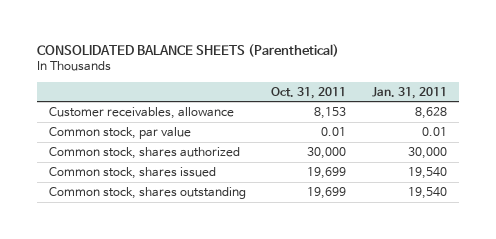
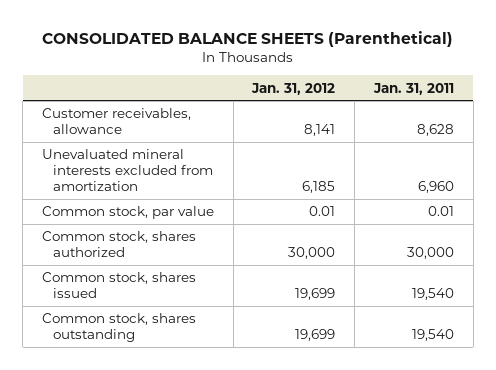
- | Oct. 31, 2011 | Jan. 31, 2011
+ | Jan. 31, 2012 | Jan. 31, 2011
+ Unevaluated mineral interests excluded from amortization | 6,185 | 6,960

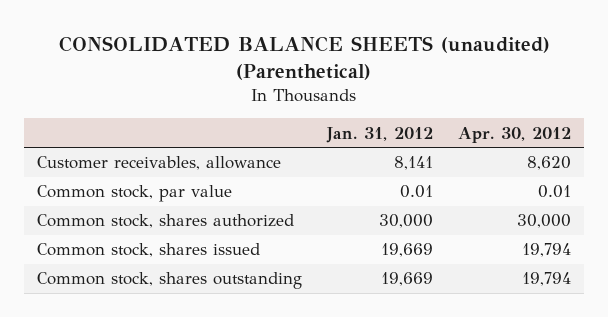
- CONSOLIDATED BALANCE SHEETS (Parenthetical)
+ CONSOLIDATED BALANCE SHEETS (unaudited) (Parenthetical)
- | Jan. 31, 2012 | Jan. 31, 2011
+ | Jan. 31, 2012 | Apr. 30, 2012
- Unevaluated mineral interests excluded from amortization | 6,185 | 6,960
- Common stock, shares issued | 19,699 | 19,540
- Common stock, shares outstanding | 19,699 | 19,540
+ Common stock, shares issued | 19,669 | 19,794
+ Common stock, shares outstanding | 19,669 | 19,794

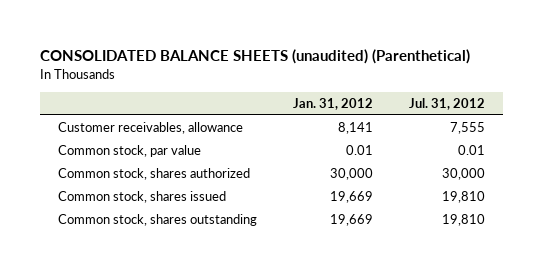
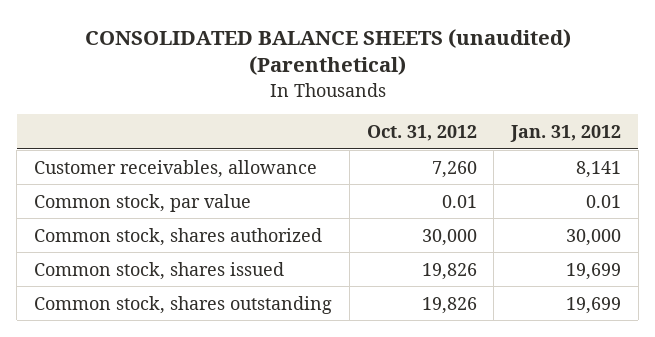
- | Jan. 31, 2012 | Jul. 31, 2012
+ | Oct. 31, 2012 | Jan. 31, 2012
- Common stock, shares issued | 19,669 | 19,810
- Common stock, shares outstanding | 19,669 | 19,810
+ Common stock, shares issued | 19,826 | 19,699
+ Common stock, shares outstanding | 19,826 | 19,699

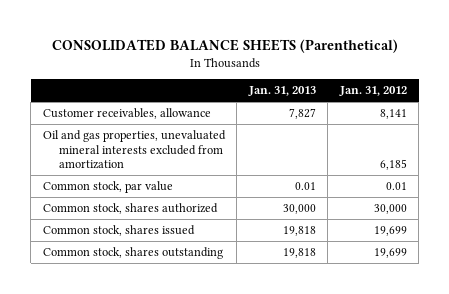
- CONSOLIDATED BALANCE SHEETS (unaudited) (Parenthetical)
+ CONSOLIDATED BALANCE SHEETS (Parenthetical)
- | Oct. 31, 2012 | Jan. 31, 2012
+ | Jan. 31, 2013 | Jan. 31, 2012
+ Oil and gas properties, unevaluated mineral interests excluded from amortization | | 6,185

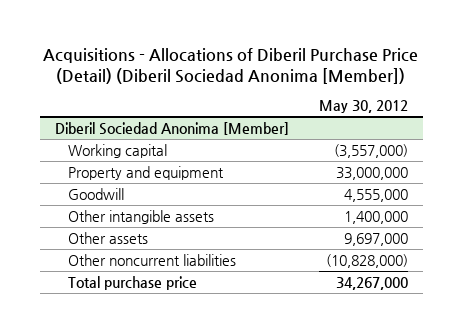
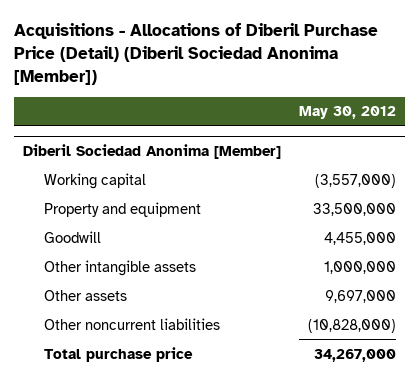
@ Diberil Sociedad Anonima [Member]
- Property and equipment | 33,000,000
- Goodwill | 4,555,000
- Other intangible assets | 1,400,000
+ Property and equipment | 33,500,000
+ Goodwill | 4,455,000
+ Other intangible assets | 1,000,000

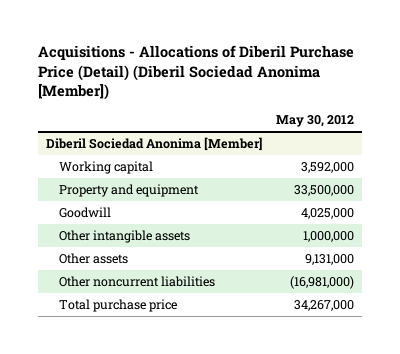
@ Diberil Sociedad Anonima [Member]
- Working capital | (3,557,000)
+ Working capital | 3,592,000
- Goodwill | 4,455,000
+ Goodwill | 4,025,000
- Other assets | 9,697,000
- Other noncurrent liabilities | (10,828,000)
+ Other assets | 9,131,000
+ Other noncurrent liabilities | (16,981,000)

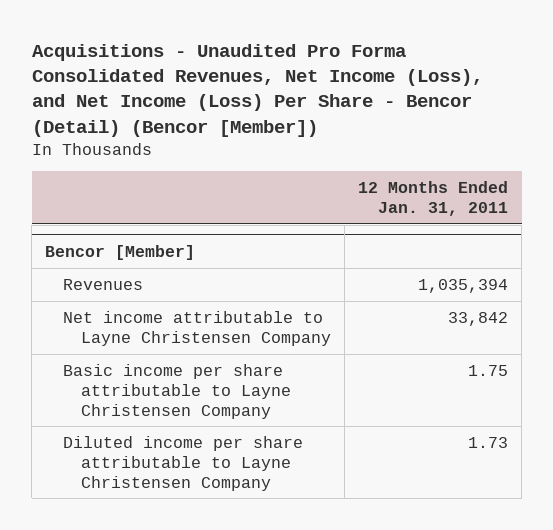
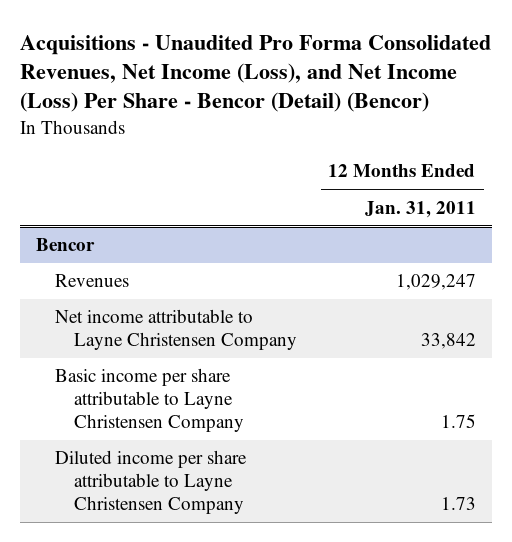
- Acquisitions - Unaudited Pro Forma Consolidated Revenues, Net Income (Loss), and Net Income (Loss) Per Share - Bencor (Detail) (Bencor [Member])
+ Acquisitions - Unaudited Pro Forma Consolidated Revenues, Net Income (Loss), and Net Income (Loss) Per Share - Bencor (Detail) (Bencor)
- Bencor [Member]
- Revenues | 1,035,394
+ Bencor
+ Revenues | 1,029,247

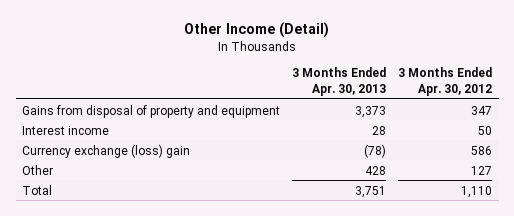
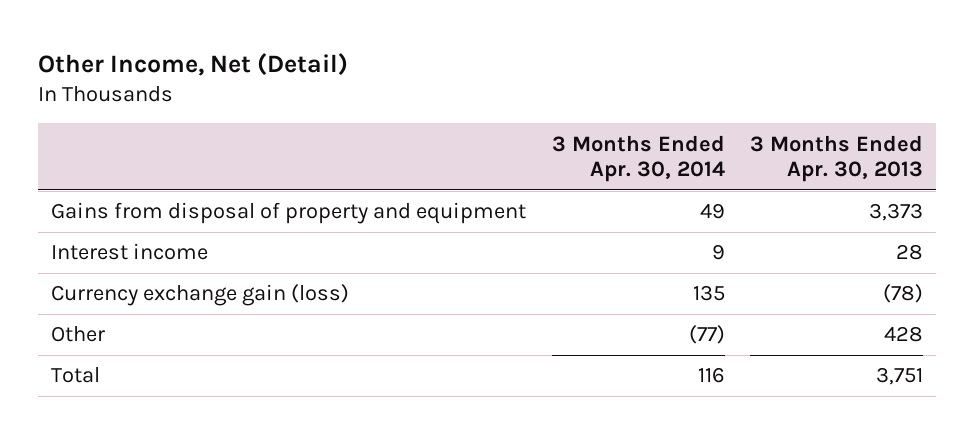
- Other Income (Detail)
+ Other Income, Net (Detail)
- | 3 Months Ended Apr. 30, 2013 | 3 Months Ended Apr. 30, 2012
+ | 3 Months Ended Apr. 30, 2014 | 3 Months Ended Apr. 30, 2013
- Currency exchange (loss) gain | (78) | 586
+ Currency exchange gain (loss) | 135 | (78)

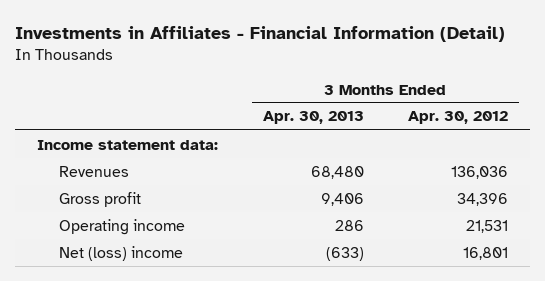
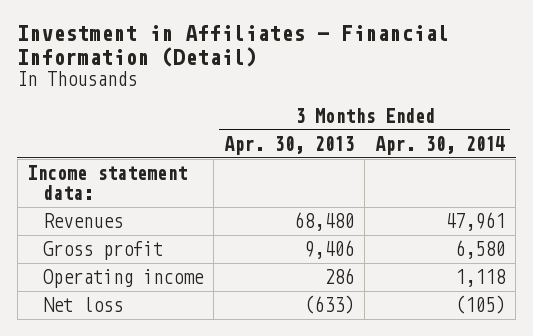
- Investments in Affiliates - Financial Information (Detail)
+ Investment in Affiliates - Financial Information (Detail)
- | 3 Months Ended Apr. 30, 2013 | 3 Months Ended Apr. 30, 2012
+ | 3 Months Ended Apr. 30, 2013 | 3 Months Ended Apr. 30, 2014
- Net (loss) income | (633) | 16,801
+ Net loss | (633) | (105)

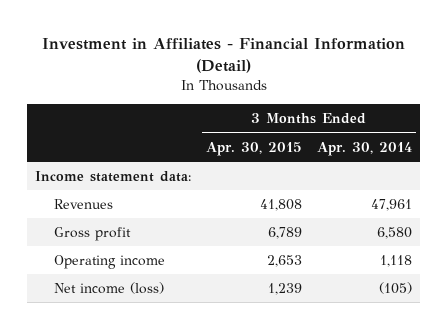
- | 3 Months Ended Apr. 30, 2013 | 3 Months Ended Apr. 30, 2014
+ | 3 Months Ended Apr. 30, 2015 | 3 Months Ended Apr. 30, 2014
- Net loss | (633) | (105)
+ Net income (loss) | 1,239 | (105)

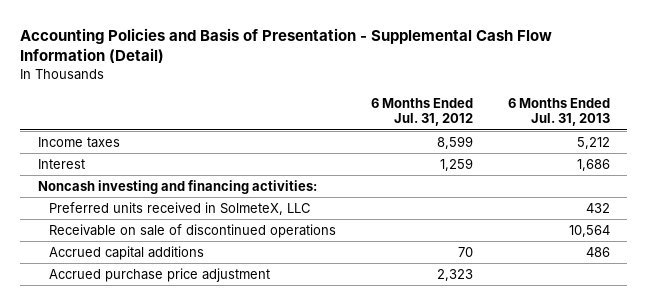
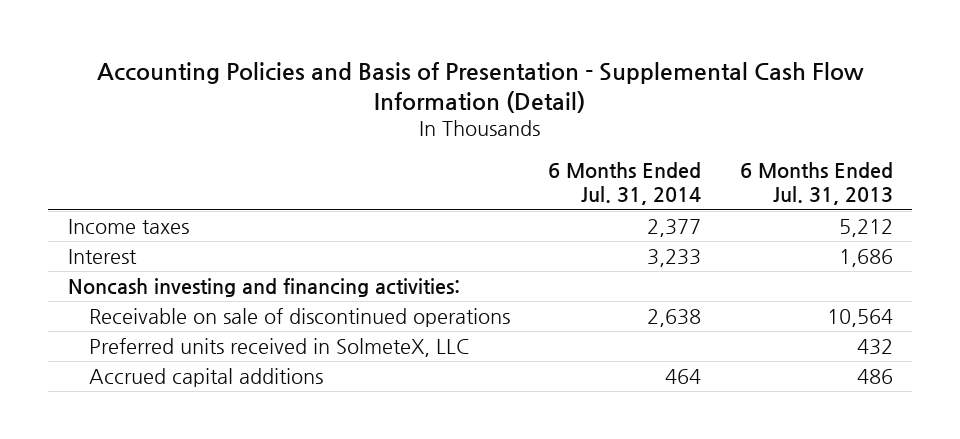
- | 6 Months Ended Jul. 31, 2012 | 6 Months Ended Jul. 31, 2013
+ | 6 Months Ended Jul. 31, 2014 | 6 Months Ended Jul. 31, 2013
moved down: Preferred units received in SolmeteX, LLC | | 432
- Accrued purchase price adjustment | 2,323 |

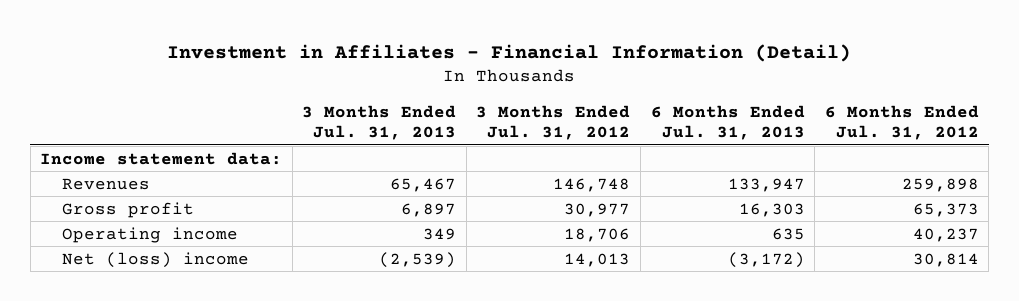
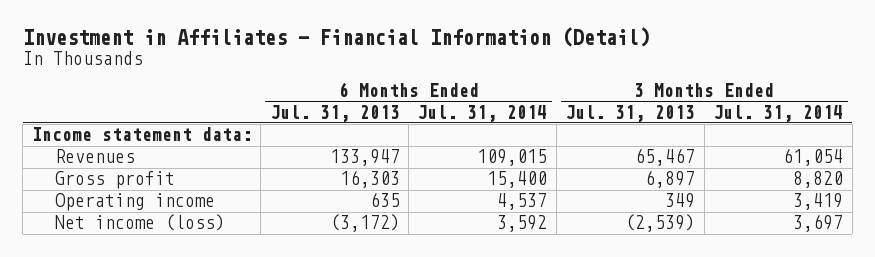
- | 3 Months Ended Jul. 31, 2013 | 3 Months Ended Jul. 31, 2012 | 6 Months Ended Jul. 31, 2013 | 6 Months Ended Jul. 31, 2012
+ | 6 Months Ended Jul. 31, 2013 | 6 Months Ended Jul. 31, 2014 | 3 Months Ended Jul. 31, 2013 | 3 Months Ended Jul. 31, 2014
- Net (loss) income | (2,539) | 14,013 | (3,172) | 30,814
+ Net income (loss) | (3,172) | 3,592 | (2,539) | 3,697

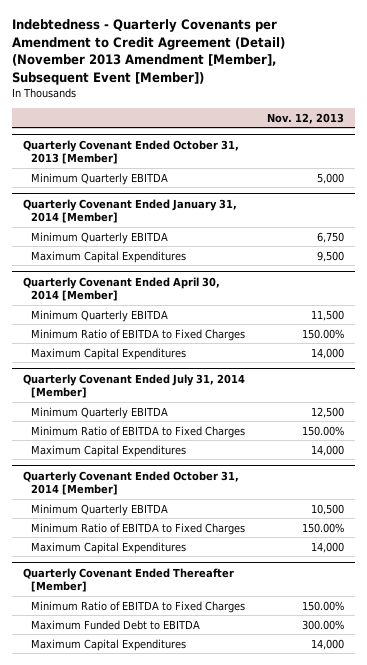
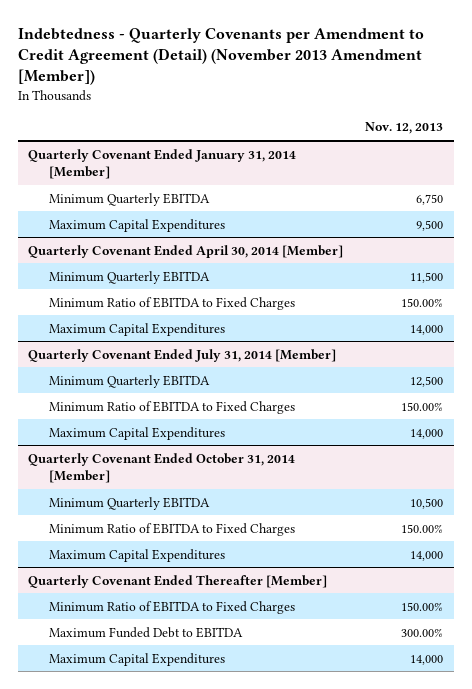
- Indebtedness - Quarterly Covenants per Amendment to Credit Agreement (Detail) (November 2013 Amendment [Member], Subsequent Event [Member])
+ Indebtedness - Quarterly Covenants per Amendment to Credit Agreement (Detail) (November 2013 Amendment [Member])
- Quarterly Covenant Ended October 31, 2013 [Member]
- Minimum Quarterly EBITDA | 5,000

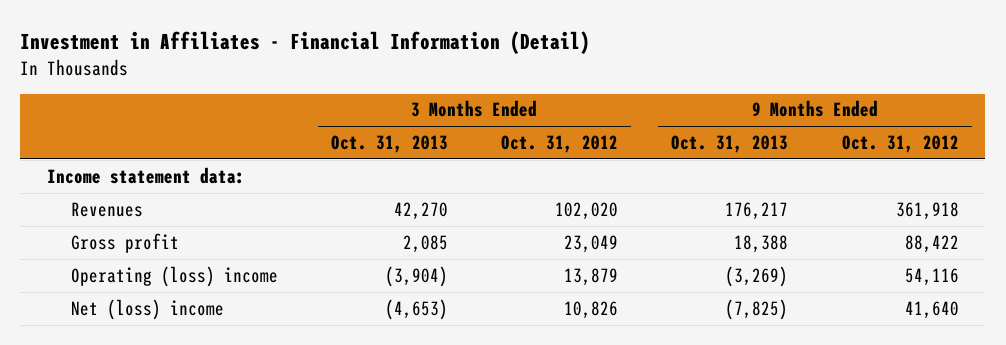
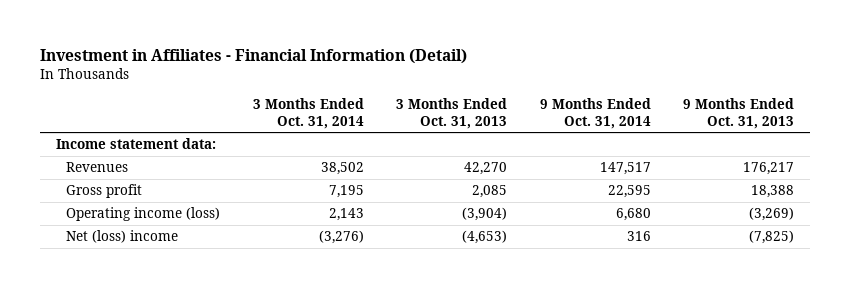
- | 3 Months Ended Oct. 31, 2013 | 3 Months Ended Oct. 31, 2012 | 9 Months Ended Oct. 31, 2013 | 9 Months Ended Oct. 31, 2012
+ | 3 Months Ended Oct. 31, 2014 | 3 Months Ended Oct. 31, 2013 | 9 Months Ended Oct. 31, 2014 | 9 Months Ended Oct. 31, 2013
- Operating (loss) income | (3,904) | 13,879 | (3,269) | 54,116
+ Operating income (loss) | 2,143 | (3,904) | 6,680 | (3,269)

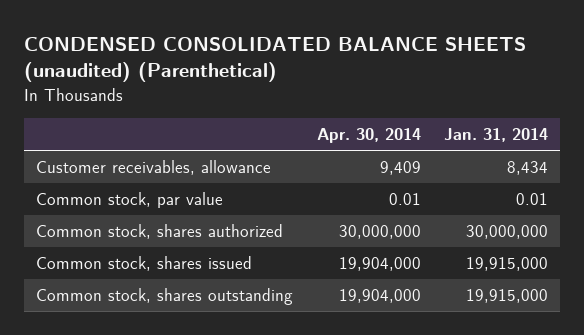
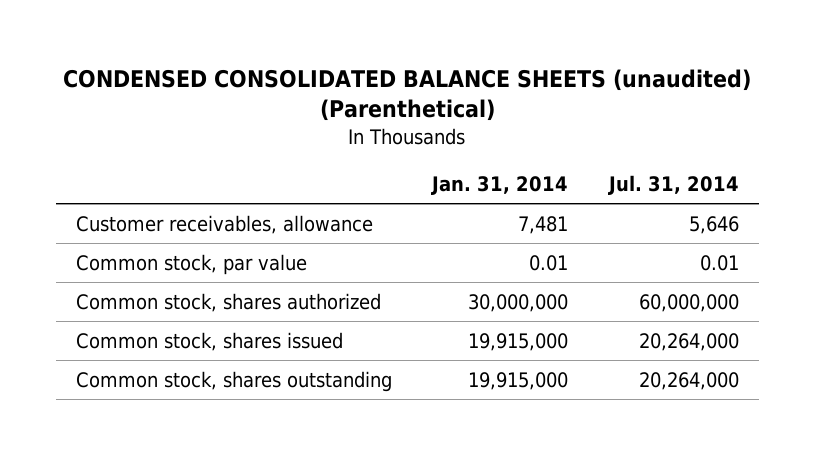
- | Apr. 30, 2014 | Jan. 31, 2014
+ | Jan. 31, 2014 | Jul. 31, 2014
- Customer receivables, allowance | 9,409 | 8,434
+ Customer receivables, allowance | 7,481 | 5,646

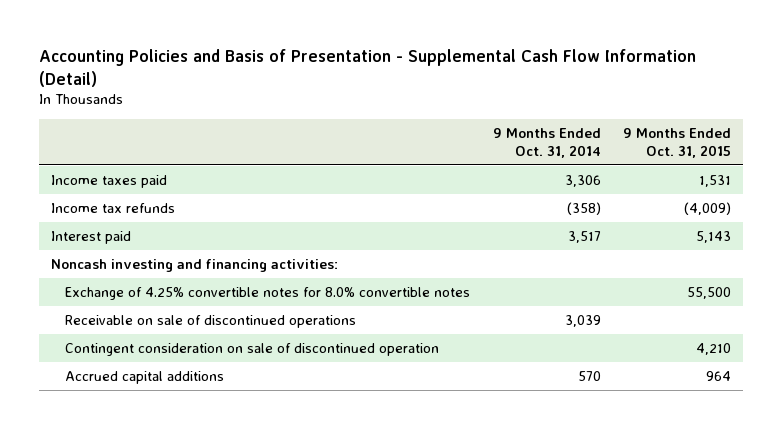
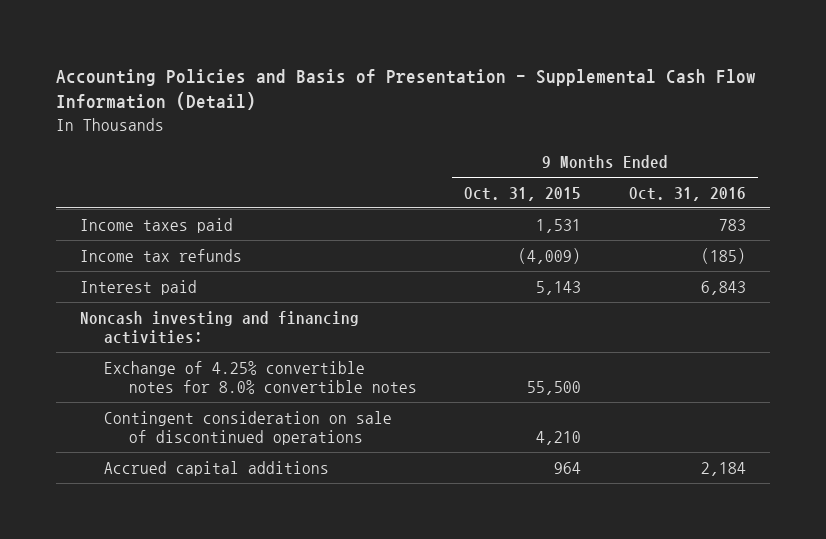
- | 9 Months Ended Oct. 31, 2014 | 9 Months Ended Oct. 31, 2015
+ | 9 Months Ended Oct. 31, 2015 | 9 Months Ended Oct. 31, 2016
- Receivable on sale of discontinued operations | 3,039 |
- Contingent consideration on sale of discontinued operation | | 4,210
+ Contingent consideration on sale of discontinued operations | 4,210 |

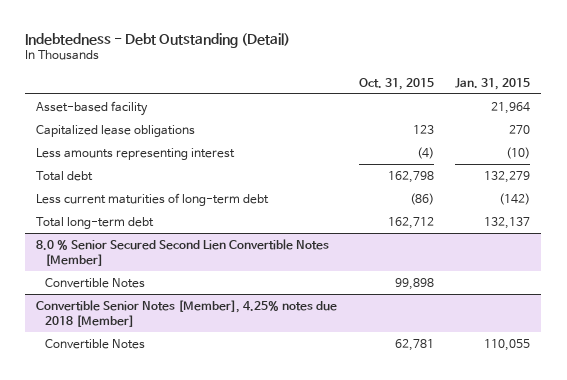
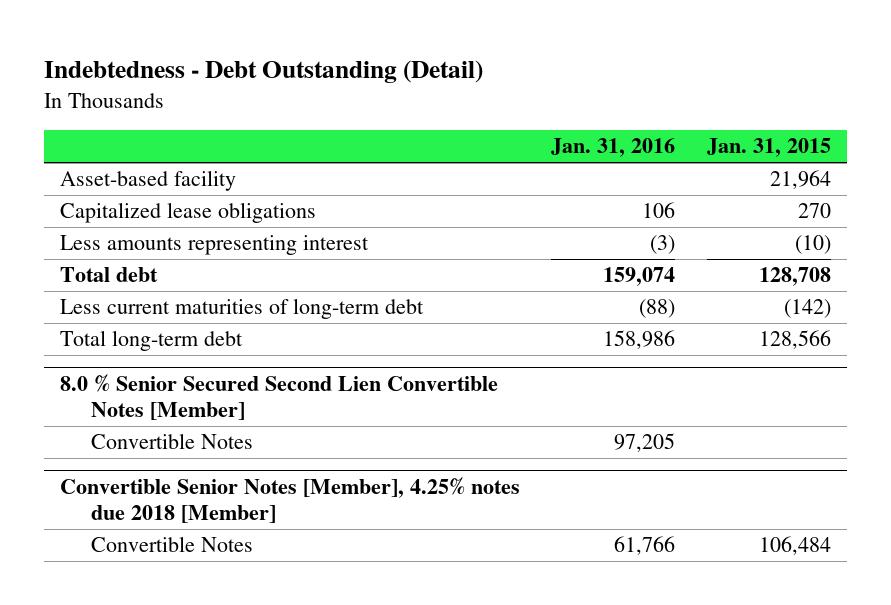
- | Oct. 31, 2015 | Jan. 31, 2015
+ | Jan. 31, 2016 | Jan. 31, 2015
- Total debt | 162,798 | 132,279
+ Total debt | 159,074 | 128,708
- Total long-term debt | 162,712 | 132,137
+ Total long-term debt | 158,986 | 128,566
@ Convertible Senior Notes [Member], 4.25% notes due 2018 [Member]
- Convertible Notes | 62,781 | 110,055
+ Convertible Notes | 61,766 | 106,484

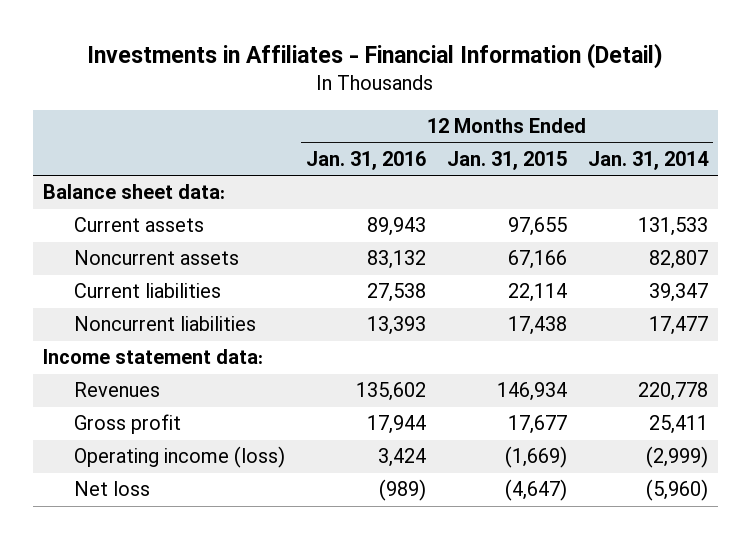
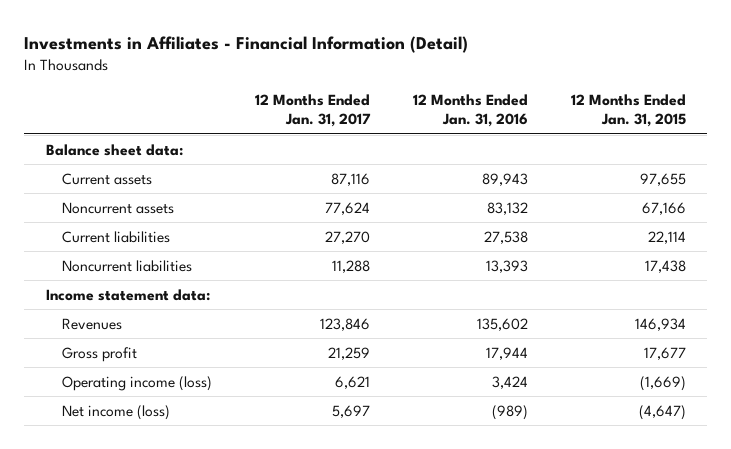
- | 12 Months Ended Jan. 31, 2016 | 12 Months Ended Jan. 31, 2015 | 12 Months Ended Jan. 31, 2014
+ | 12 Months Ended Jan. 31, 2017 | 12 Months Ended Jan. 31, 2016 | 12 Months Ended Jan. 31, 2015
- Net loss | (989) | (4,647) | (5,960)
+ Net income (loss) | 5,697 | (989) | (4,647)

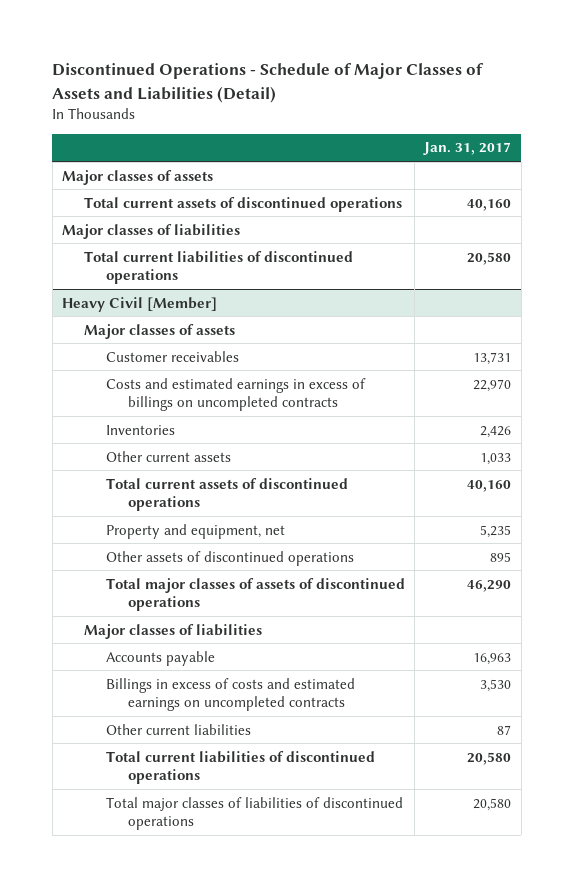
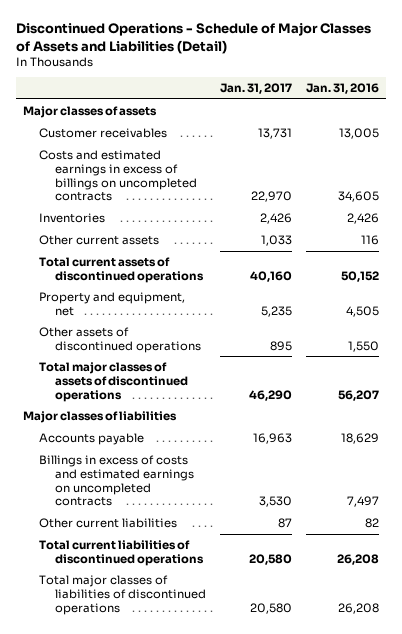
- | Jan. 31, 2017
+ | Jan. 31, 2017 | Jan. 31, 2016
- Total current assets of discontinued operations | 40,160
- Major classes of liabilities
- Total current liabilities of discontinued operations | 20,580
- Heavy Civil [Member]
- Major classes of assets

